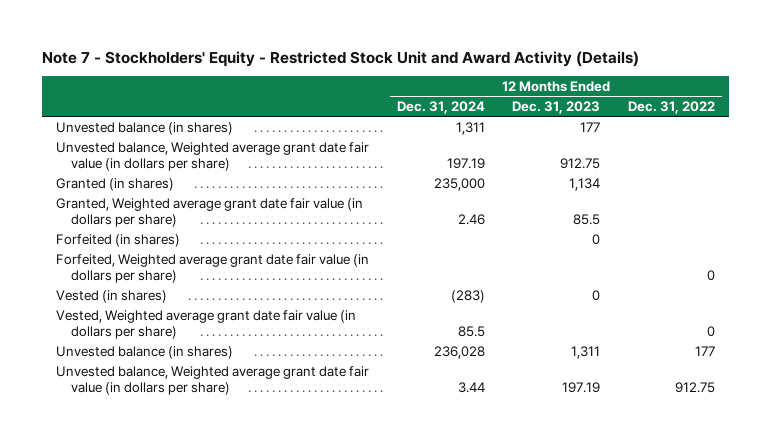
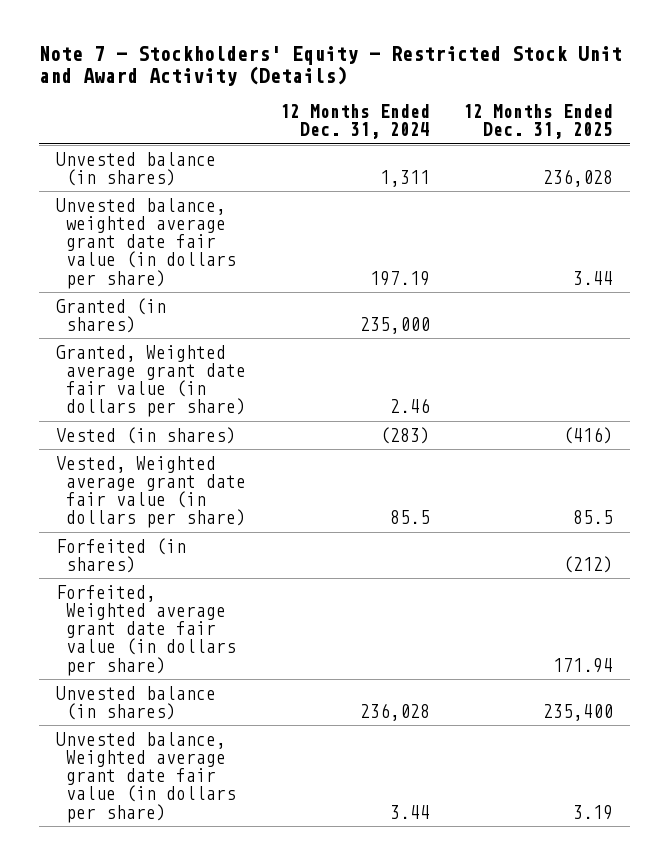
- | 12 Months Ended Dec. 31, 2024 | 12 Months Ended Dec. 31, 2023 | 12 Months Ended Dec. 31, 2022
+ | 12 Months Ended Dec. 31, 2024 | 12 Months Ended Dec. 31, 2025
- Unvested balance, Weighted average grant date fair value (in dollars per share) | 197.19 | 912.75 |
+ Unvested balance, weighted average grant date fair value (in dollars per share) | 197.19 | 3.44
moved down: Forfeited (in shares) | | (212)
moved down: Forfeited, Weighted average grant date fair value (in dollars per share) | | 171.94

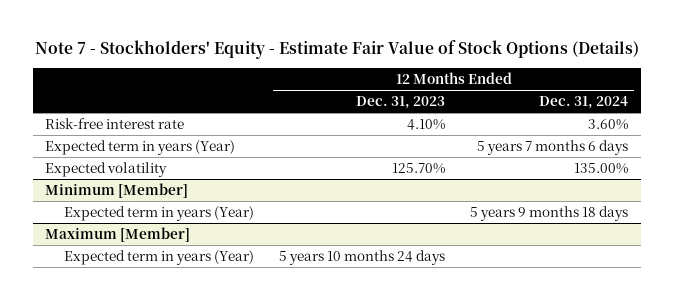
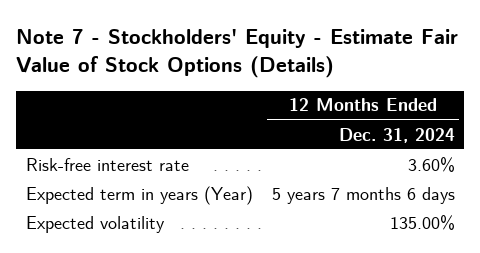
- | 12 Months Ended Dec. 31, 2023 | 12 Months Ended Dec. 31, 2024
+ | 12 Months Ended Dec. 31, 2024
- Minimum [Member]
- Expected term in years (Year) | | 5 years 9 months 18 days
- Maximum [Member]
- Expected term in years (Year) | 5 years 10 months 24 days |

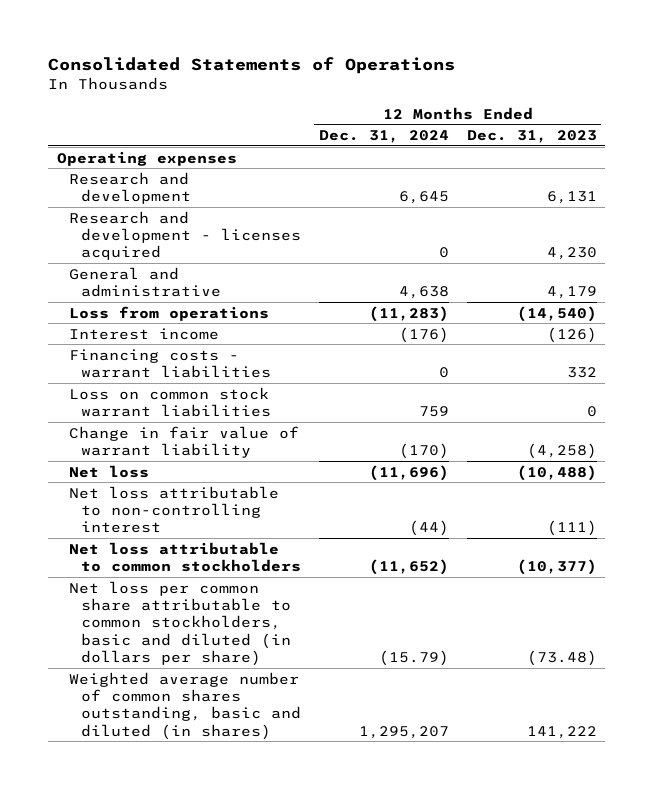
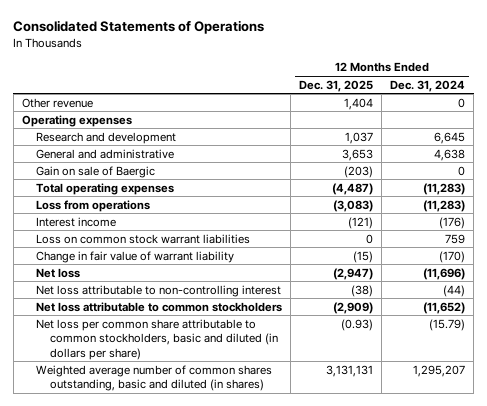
- | 12 Months Ended Dec. 31, 2024 | 12 Months Ended Dec. 31, 2023
+ | 12 Months Ended Dec. 31, 2025 | 12 Months Ended Dec. 31, 2024
+ Other revenue | 1,404 | 0
- Research and development - licenses acquired | 0 | 4,230
+ Gain on sale of Baergic | (203) | 0
+ Total operating expenses | (4,487) | (11,283)
- Financing costs - warrant liabilities | 0 | 332

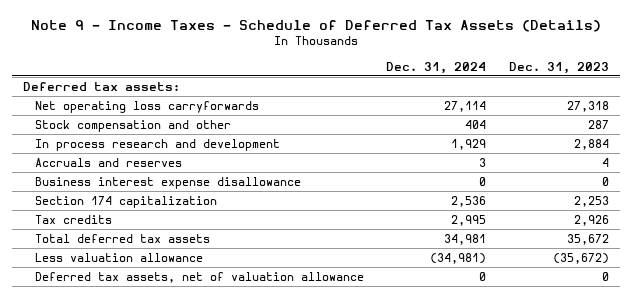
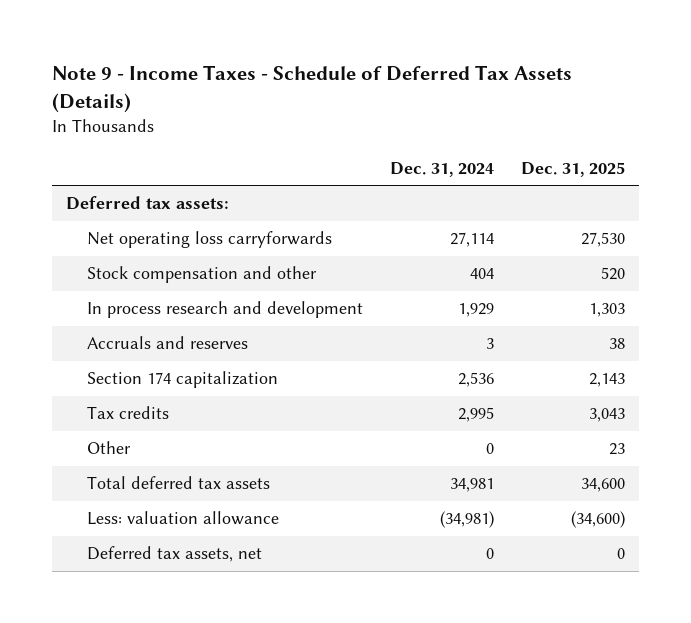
- | Dec. 31, 2024 | Dec. 31, 2023
+ | Dec. 31, 2024 | Dec. 31, 2025
- Business interest expense disallowance | 0 | 0
+ Other | 0 | 23
- Less valuation allowance | (34,981) | (35,672)
- Deferred tax assets, net of valuation allowance | 0 | 0
+ Less: valuation allowance | (34,981) | (34,600)
+ Deferred tax assets, net | 0 | 0

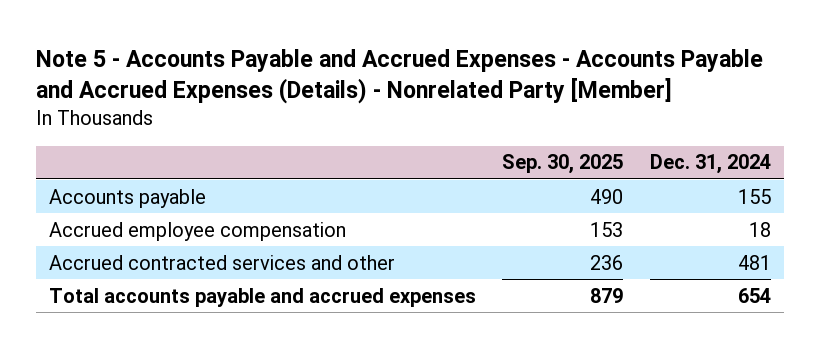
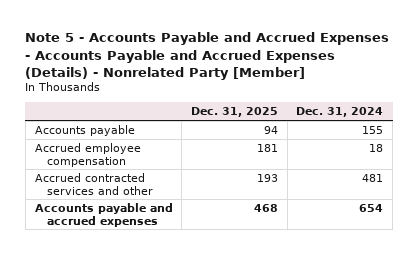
- | Sep. 30, 2025 | Dec. 31, 2024
+ | Dec. 31, 2025 | Dec. 31, 2024
- Total accounts payable and accrued expenses | 879 | 654
+ Accounts payable and accrued expenses | 468 | 654

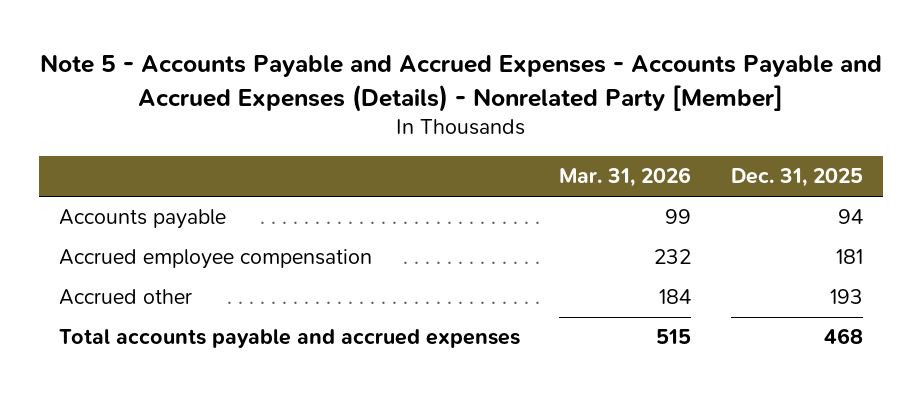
- | Dec. 31, 2025 | Dec. 31, 2024
+ | Mar. 31, 2026 | Dec. 31, 2025
- Accrued contracted services and other | 193 | 481
- Accounts payable and accrued expenses | 468 | 654
+ Accrued other | 184 | 193
+ Total accounts payable and accrued expenses | 515 | 468

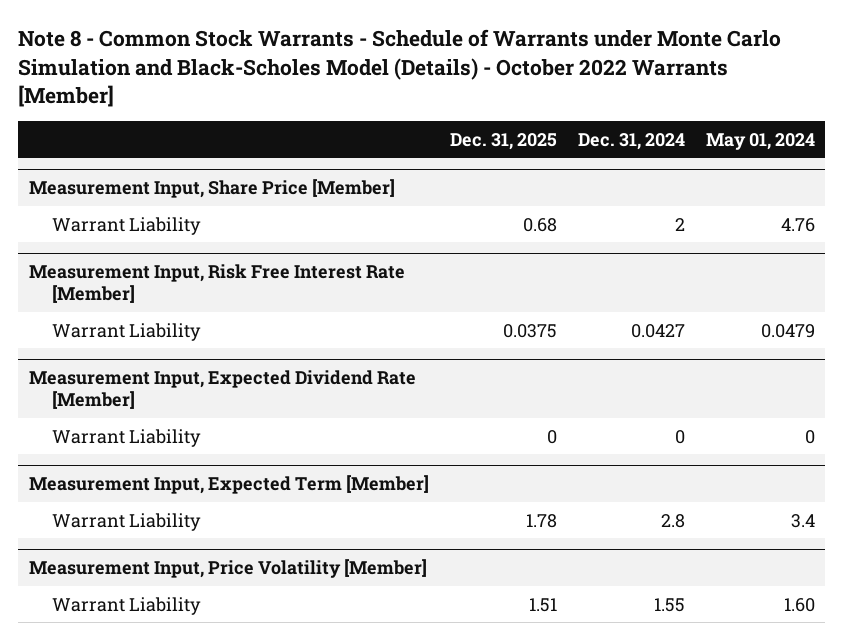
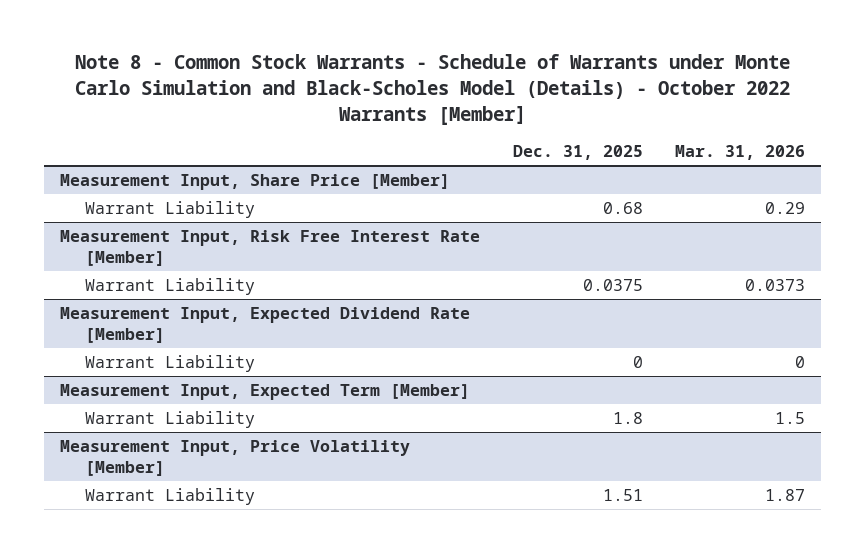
- | Dec. 31, 2025 | Dec. 31, 2024 | May 01, 2024
+ | Dec. 31, 2025 | Mar. 31, 2026
@ Measurement Input, Expected Term [Member]
- Warrant Liability | 1.78 | 2.8 | 3.4
+ Warrant Liability | 1.8 | 1.5

